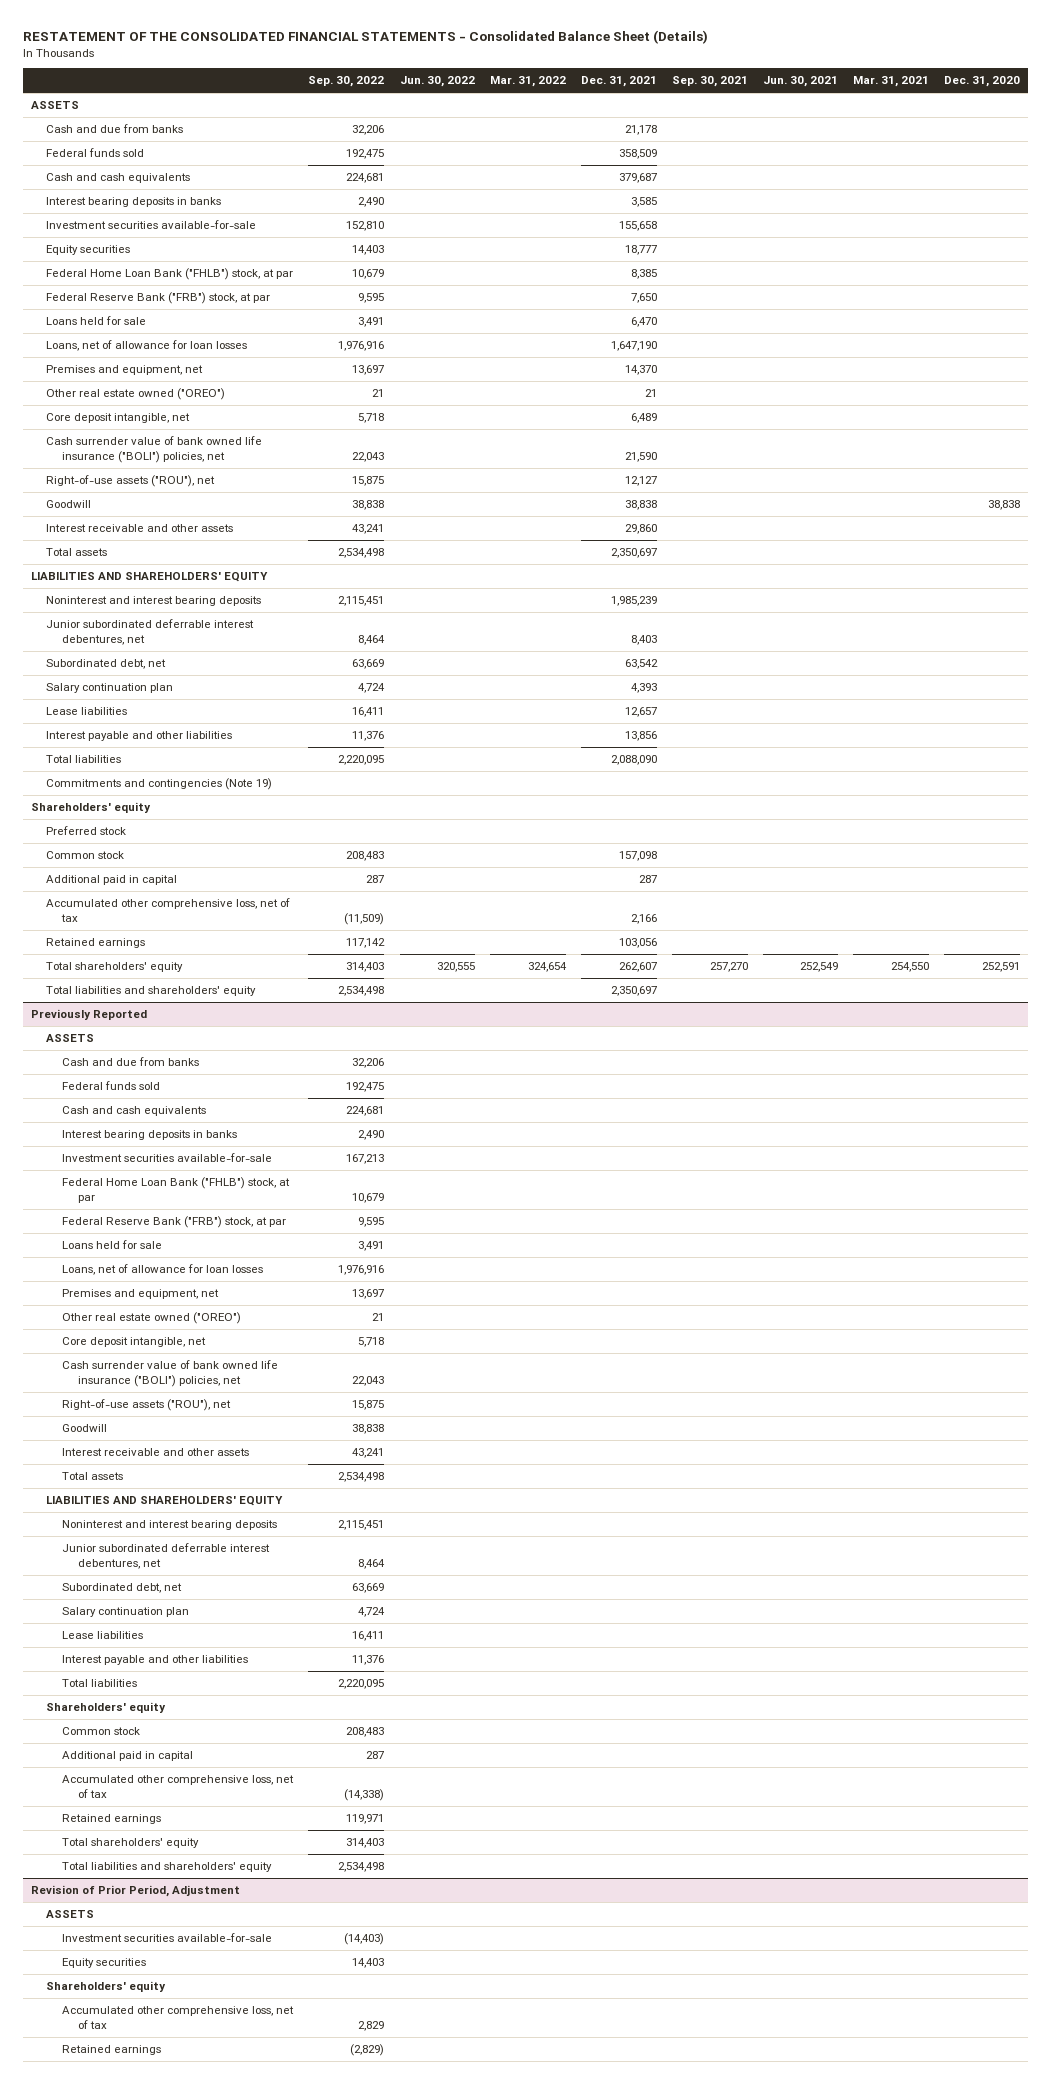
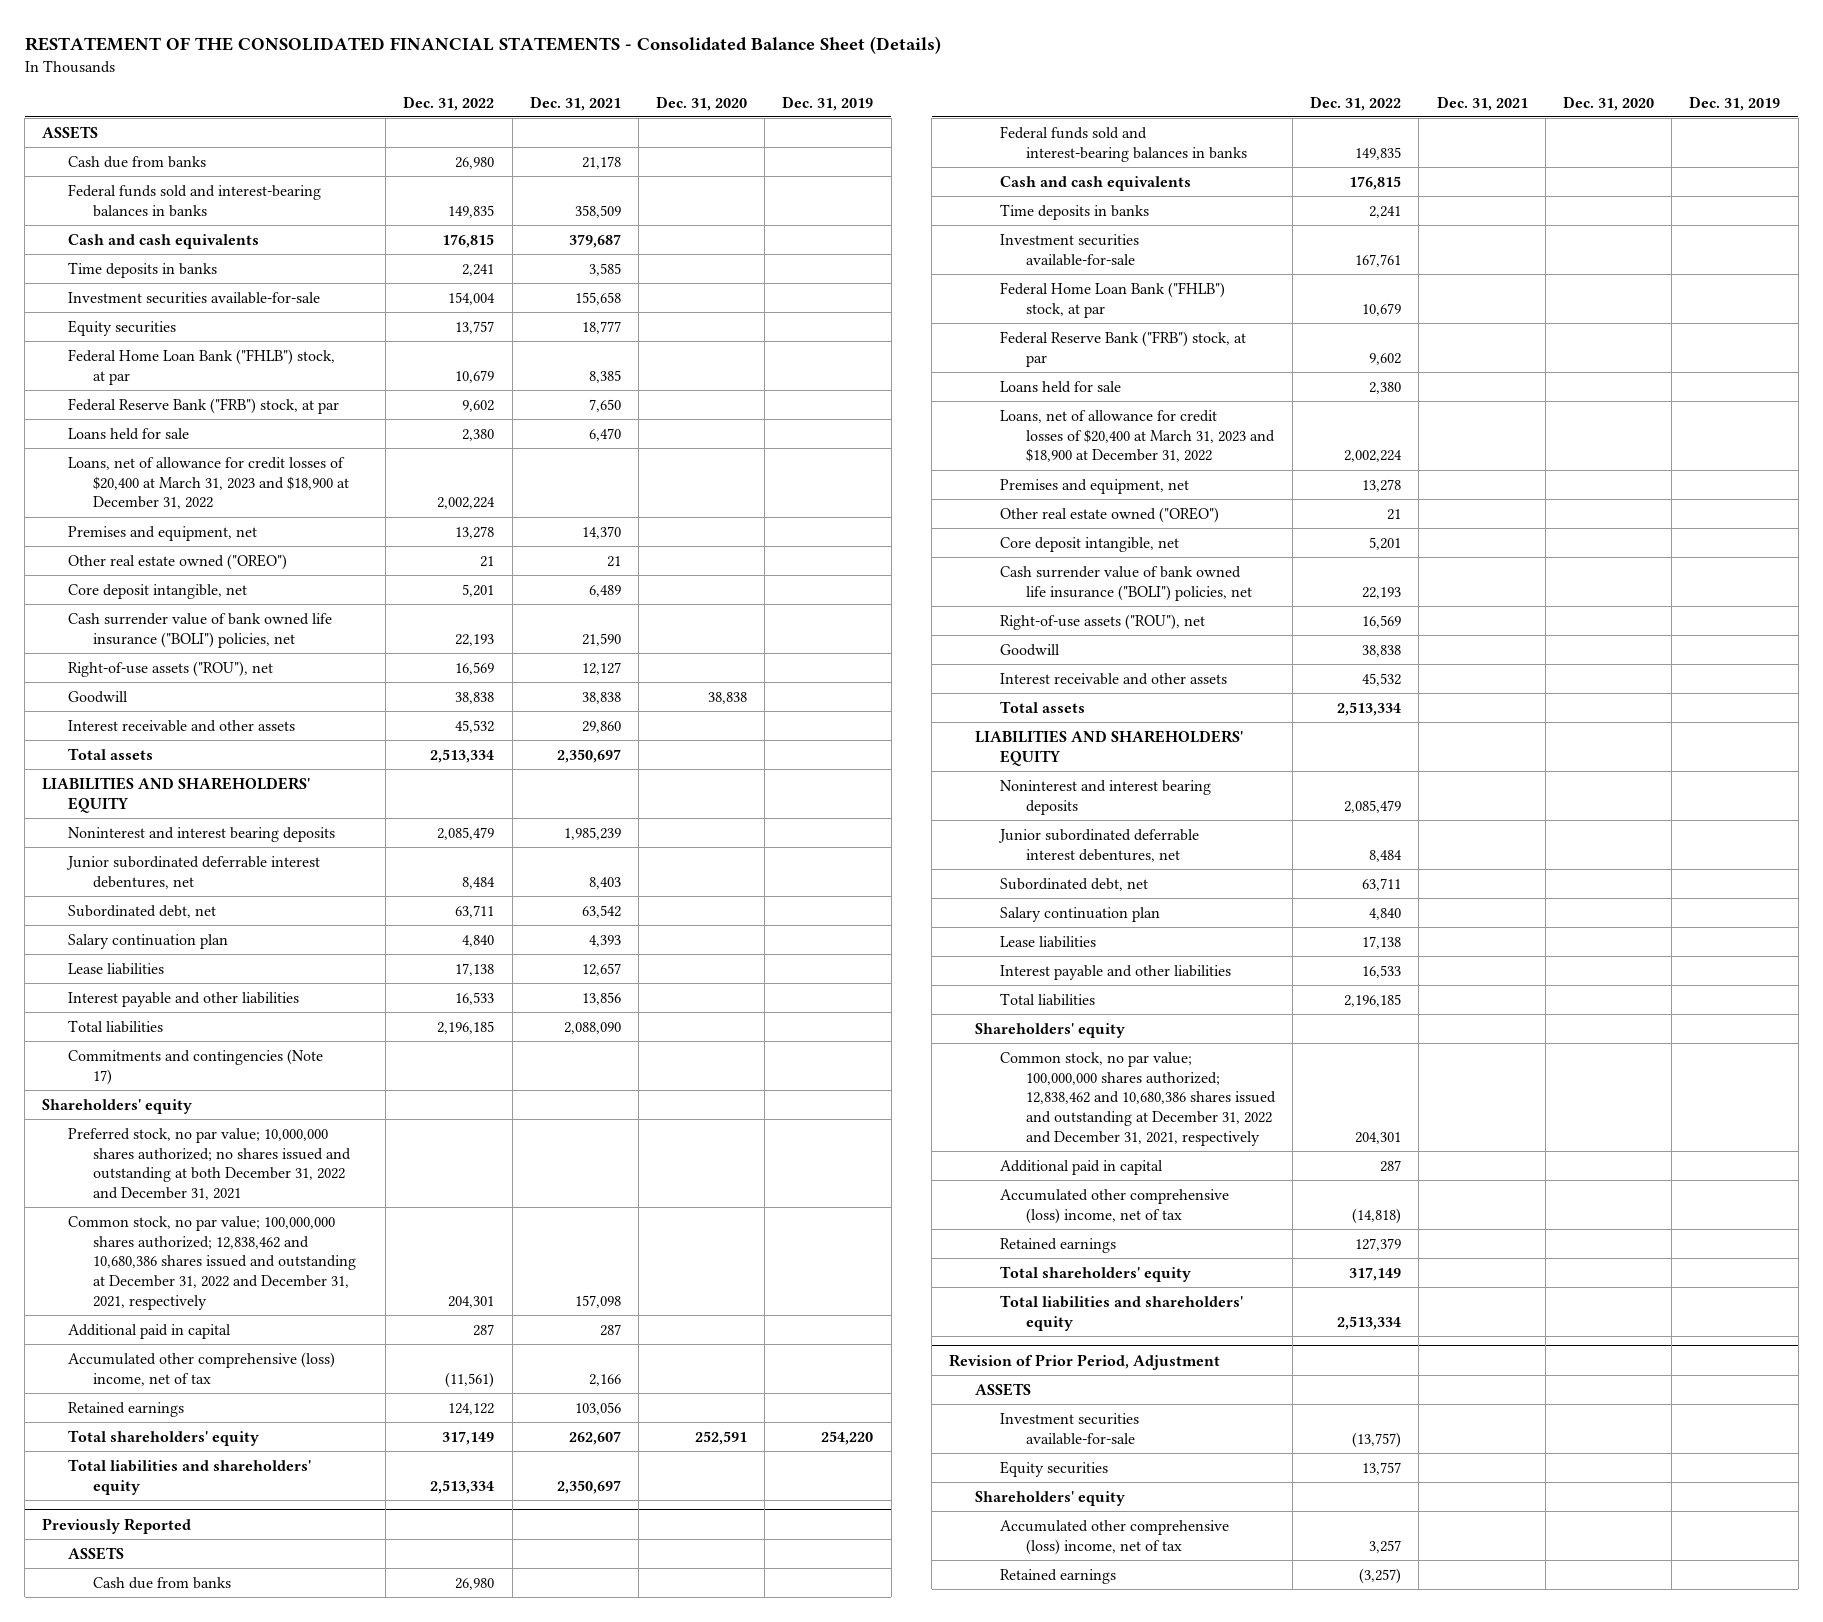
- | Sep. 30, 2022 | Jun. 30, 2022 | Mar. 31, 2022 | Dec. 31, 2021 | Sep. 30, 2021 | Jun. 30, 2021 | Mar. 31, 2021 | Dec. 31, 2020
+ | Dec. 31, 2022 | Dec. 31, 2021 | Dec. 31, 2020 | Dec. 31, 2019
- Cash and due from banks | 32,206 | | | 21,178 | | | |
- Federal funds sold | 192,475 | | | 358,509 | | | |
+ Cash due from banks | 26,980 | 21,178 | |
+ Federal funds sold and interest-bearing balances in banks | 149,835 | 358,509 | |
- Interest bearing deposits in banks | 2,490 | | | 3,585 | | | |
+ Time deposits in banks | 2,241 | 3,585 | |
- Loans, net of allowance for loan losses | 1,976,916 | | | 1,647,190 | | | |
+ Loans, net of allowance for credit losses of $20,400 at March 31, 2023 and $18,900 at December 31, 2022 | 2,002,224 | | |
- Commitments and contingencies (Note 19)
+ Commitments and contingencies (Note 17)
- Preferred stock
- Common stock | 208,483 | | | 157,098 | | | |
+ Preferred stock, no par value; 10,000,000 shares authorized; no shares issued and outstanding at both December 31, 2022 and December 31, 2021
+ Common stock, no par value; 100,000,000 shares authorized; 12,838,462 and 10,680,386 shares issued and outstanding at December 31, 2022 and December 31, 2021, respectively | 204,301 | 157,098 | |
- Accumulated other comprehensive loss, net of tax | (11,509) | | | 2,166 | | | |
+ Accumulated other comprehensive (loss) income, net of tax | (11,561) | 2,166 | |
@ Previously Reported
- Cash and due from banks | 32,206 | | | | | | |
- Federal funds sold | 192,475 | | | | | | |
+ Cash due from banks | 26,980 | | |
+ Federal funds sold and interest-bearing balances in banks | 149,835 | | |
- Interest bearing deposits in banks | 2,490 | | | | | | |
+ Time deposits in banks | 2,241 | | |
- Loans, net of allowance for loan losses | 1,976,916 | | | | | | |
+ Loans, net of allowance for credit losses of $20,400 at March 31, 2023 and $18,900 at December 31, 2022 | 2,002,224 | | |
- Common stock | 208,483 | | | | | | |
+ Common stock, no par value; 100,000,000 shares authorized; 12,838,462 and 10,680,386 shares issued and outstanding at December 31, 2022 and December 31, 2021, respectively | 204,301 | | |
- Accumulated other comprehensive loss, net of tax | (14,338) | | | | | | |
+ Accumulated other comprehensive (loss) income, net of tax | (14,818) | | |
@ Revision of Prior Period, Adjustment
- Accumulated other comprehensive loss, net of tax | 2,829 | | | | | | |
+ Accumulated other comprehensive (loss) income, net of tax | 3,257 | | |

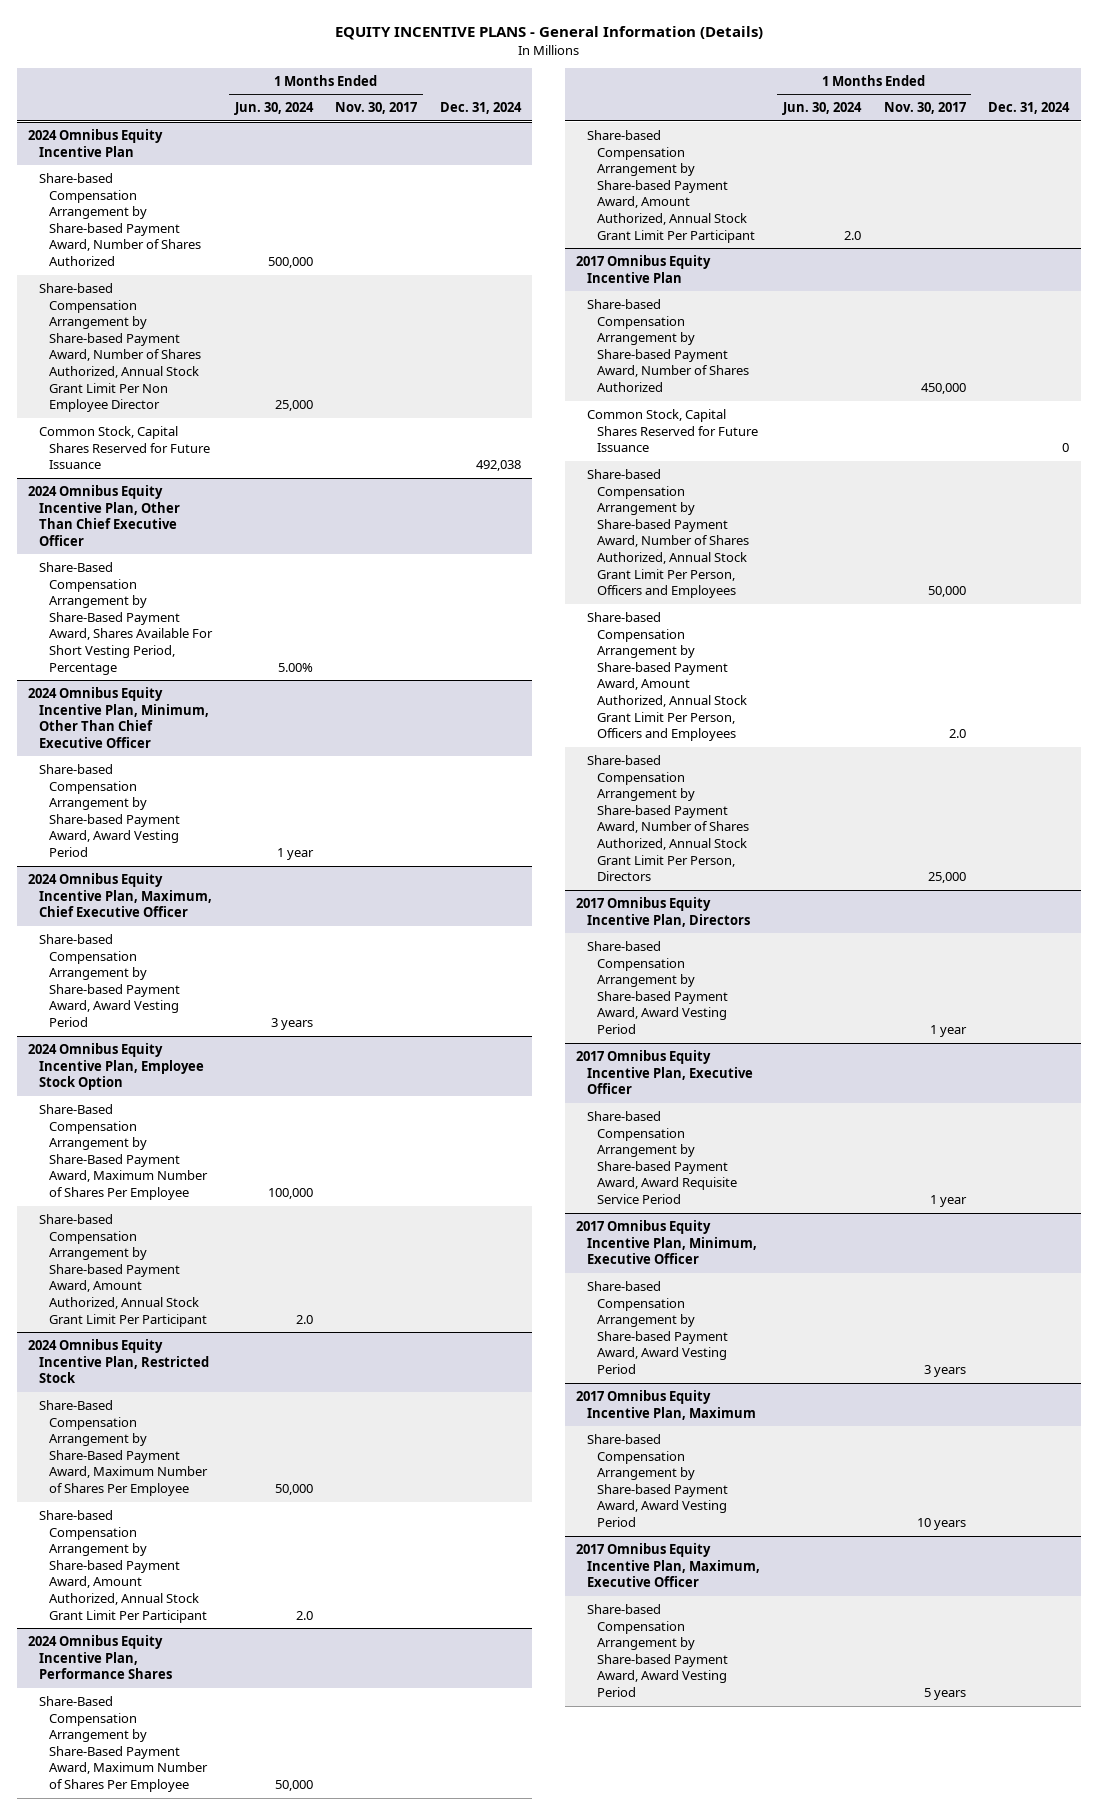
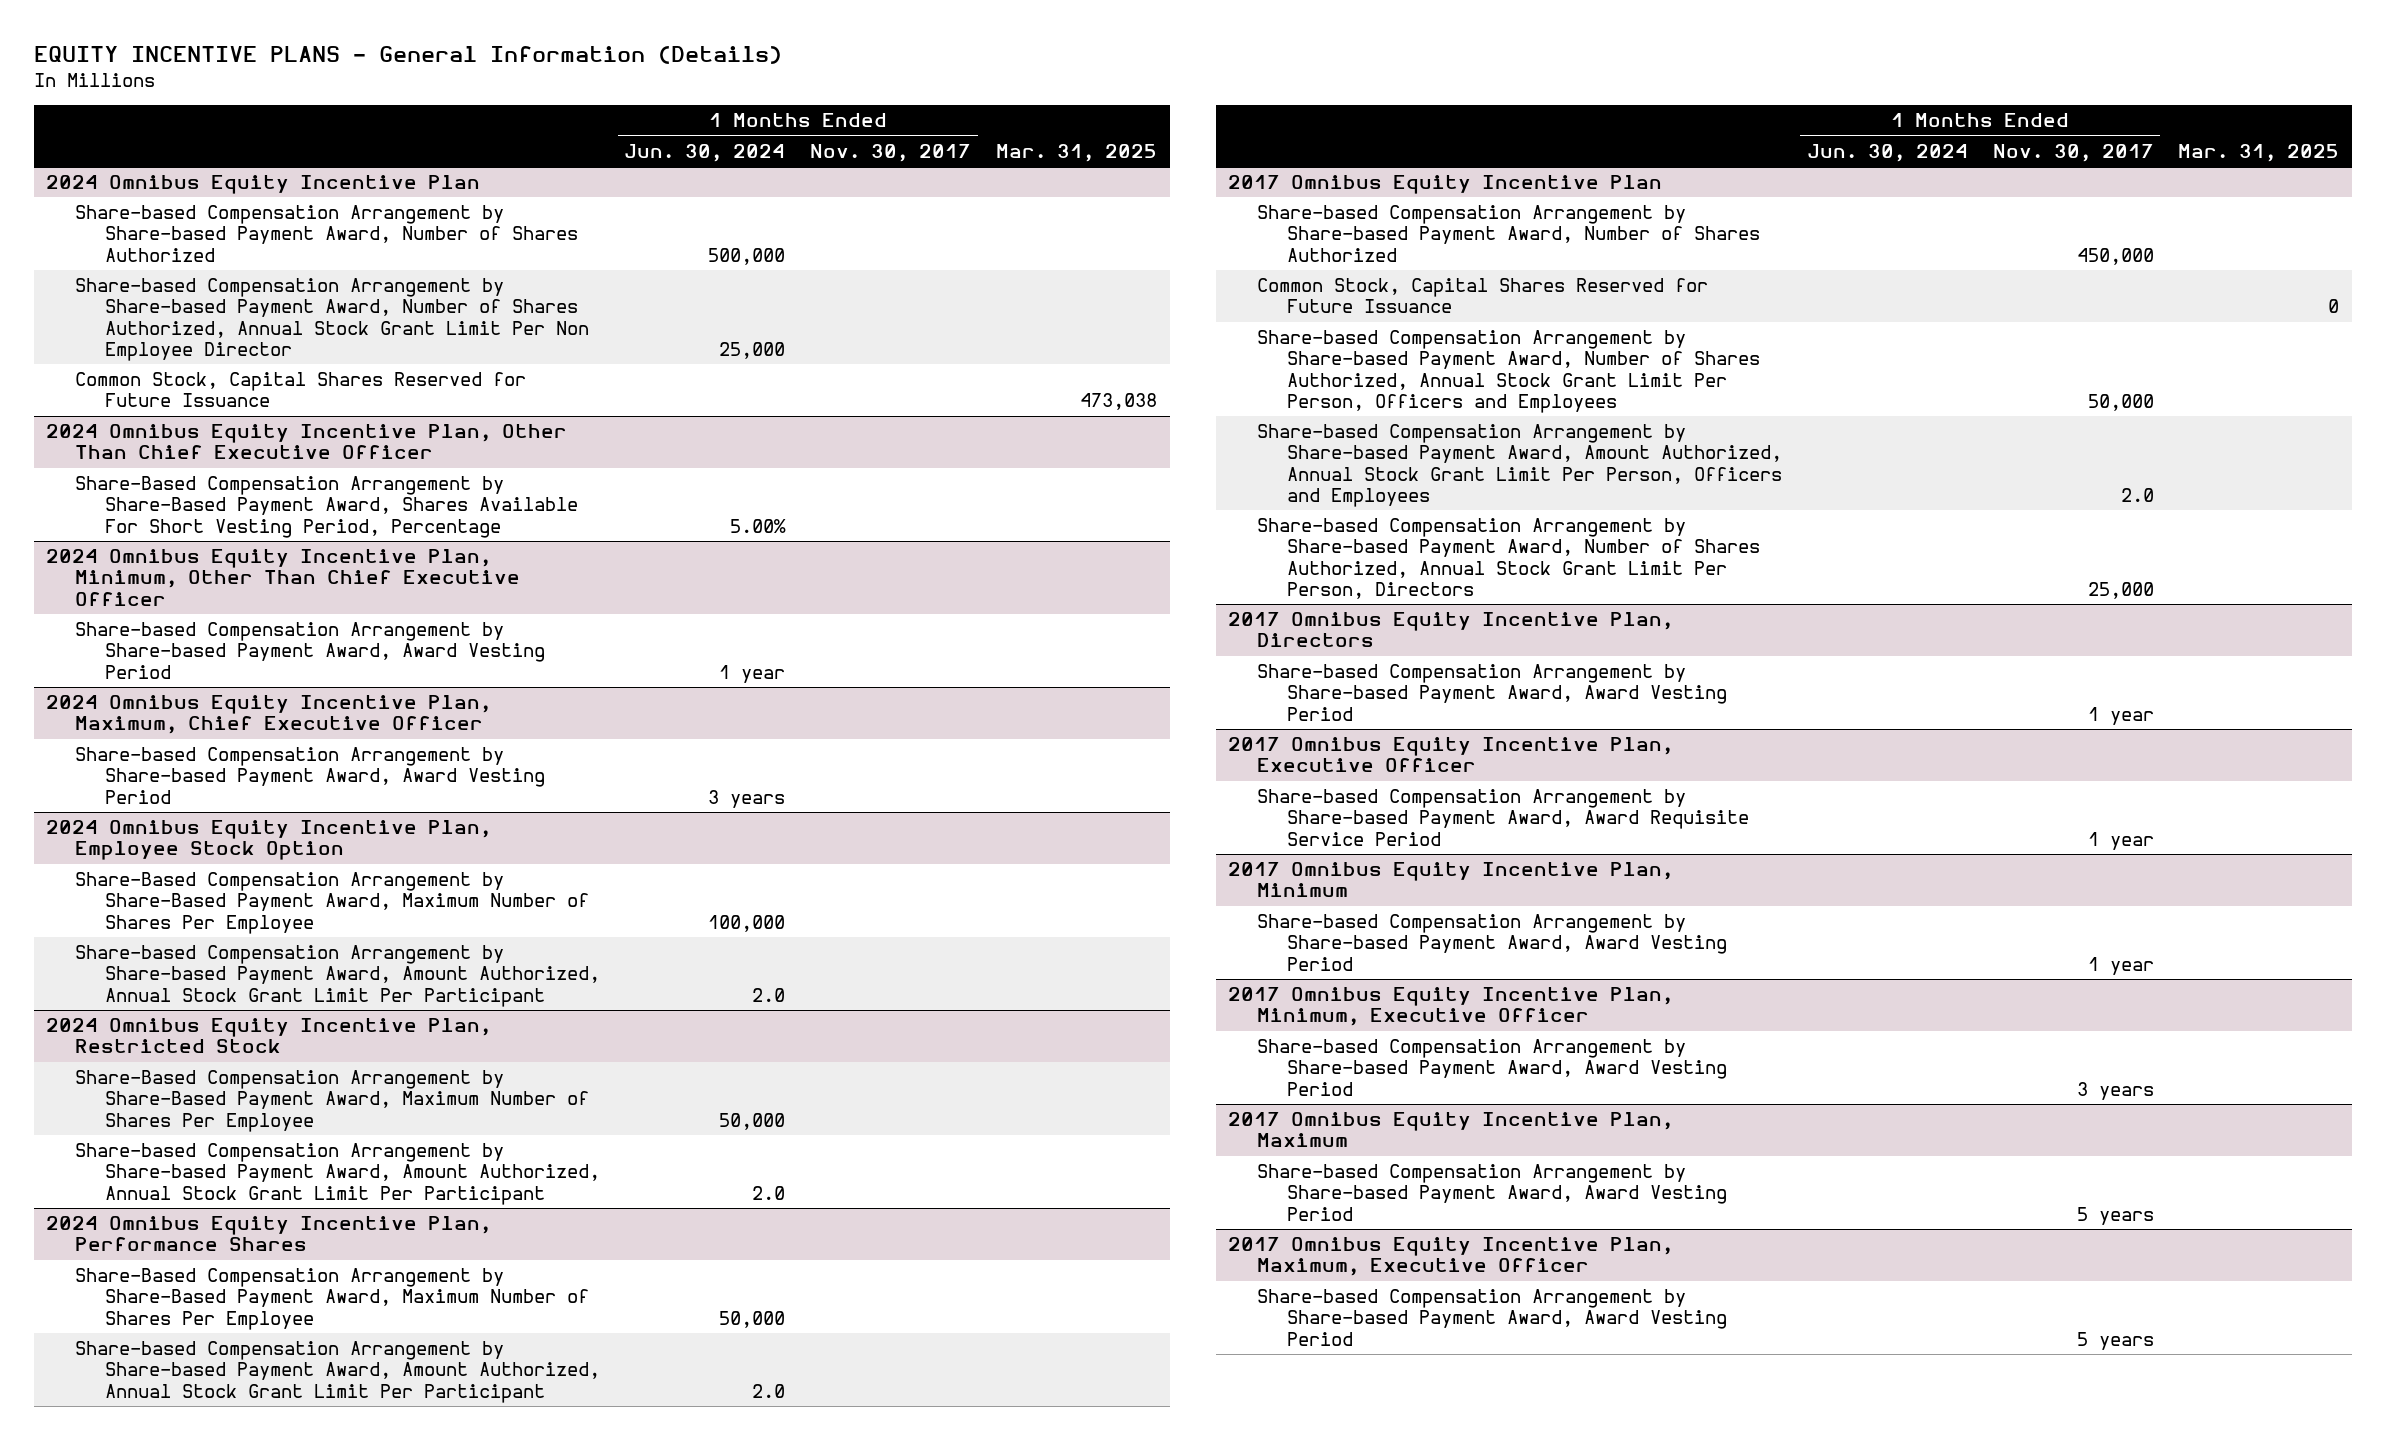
- | 1 Months Ended Jun. 30, 2024 | 1 Months Ended Nov. 30, 2017 | Dec. 31, 2024
+ | 1 Months Ended Jun. 30, 2024 | 1 Months Ended Nov. 30, 2017 | Mar. 31, 2025
+ 2017 Omnibus Equity Incentive Plan, Minimum
+ Share-based Compensation Arrangement by Share-based Payment Award, Award Vesting Period | | 1 year |
@ 2017 Omnibus Equity Incentive Plan, Maximum
- Share-based Compensation Arrangement by Share-based Payment Award, Award Vesting Period | | 10 years |
+ Share-based Compensation Arrangement by Share-based Payment Award, Award Vesting Period | | 5 years |

